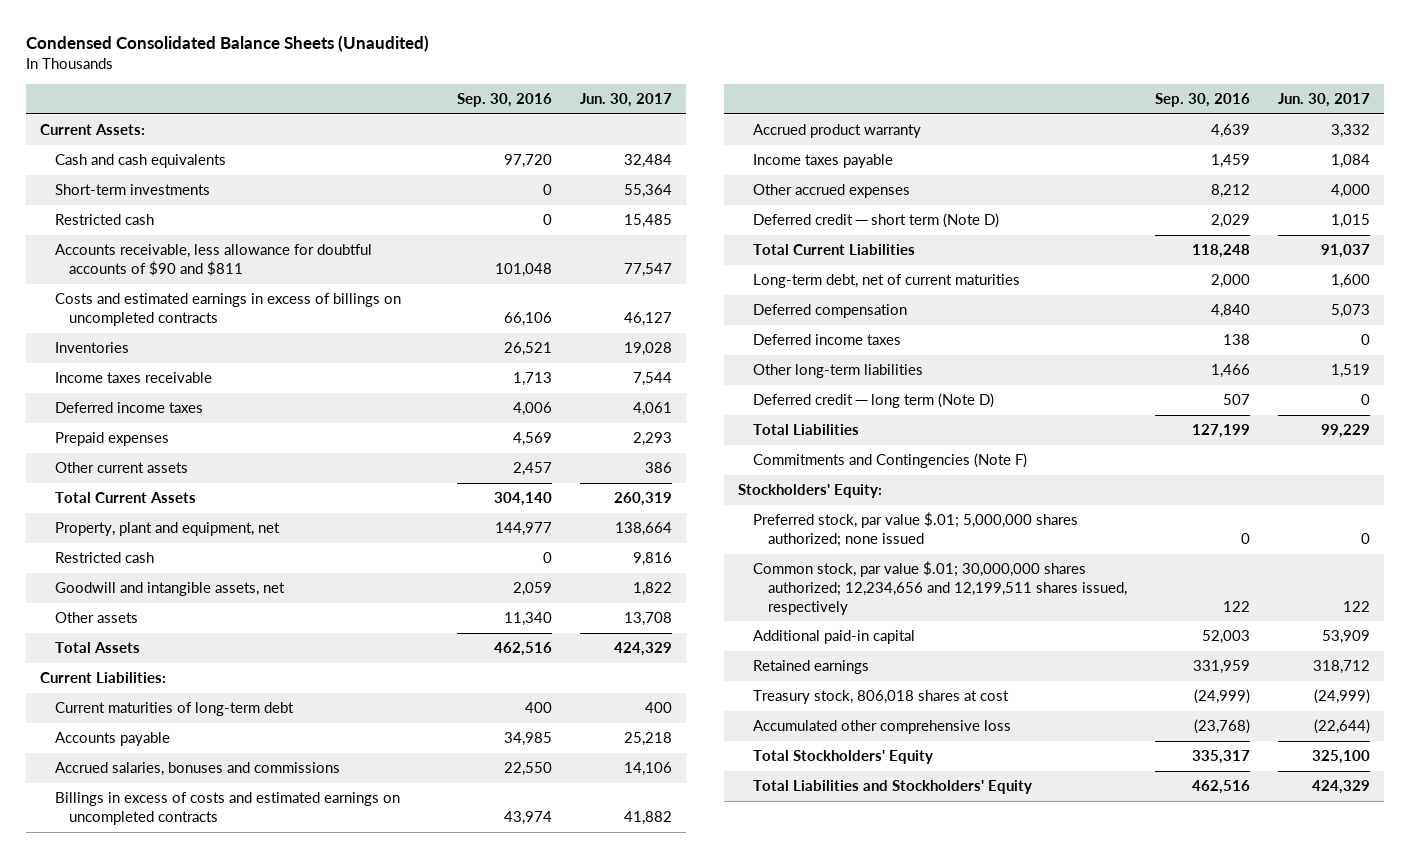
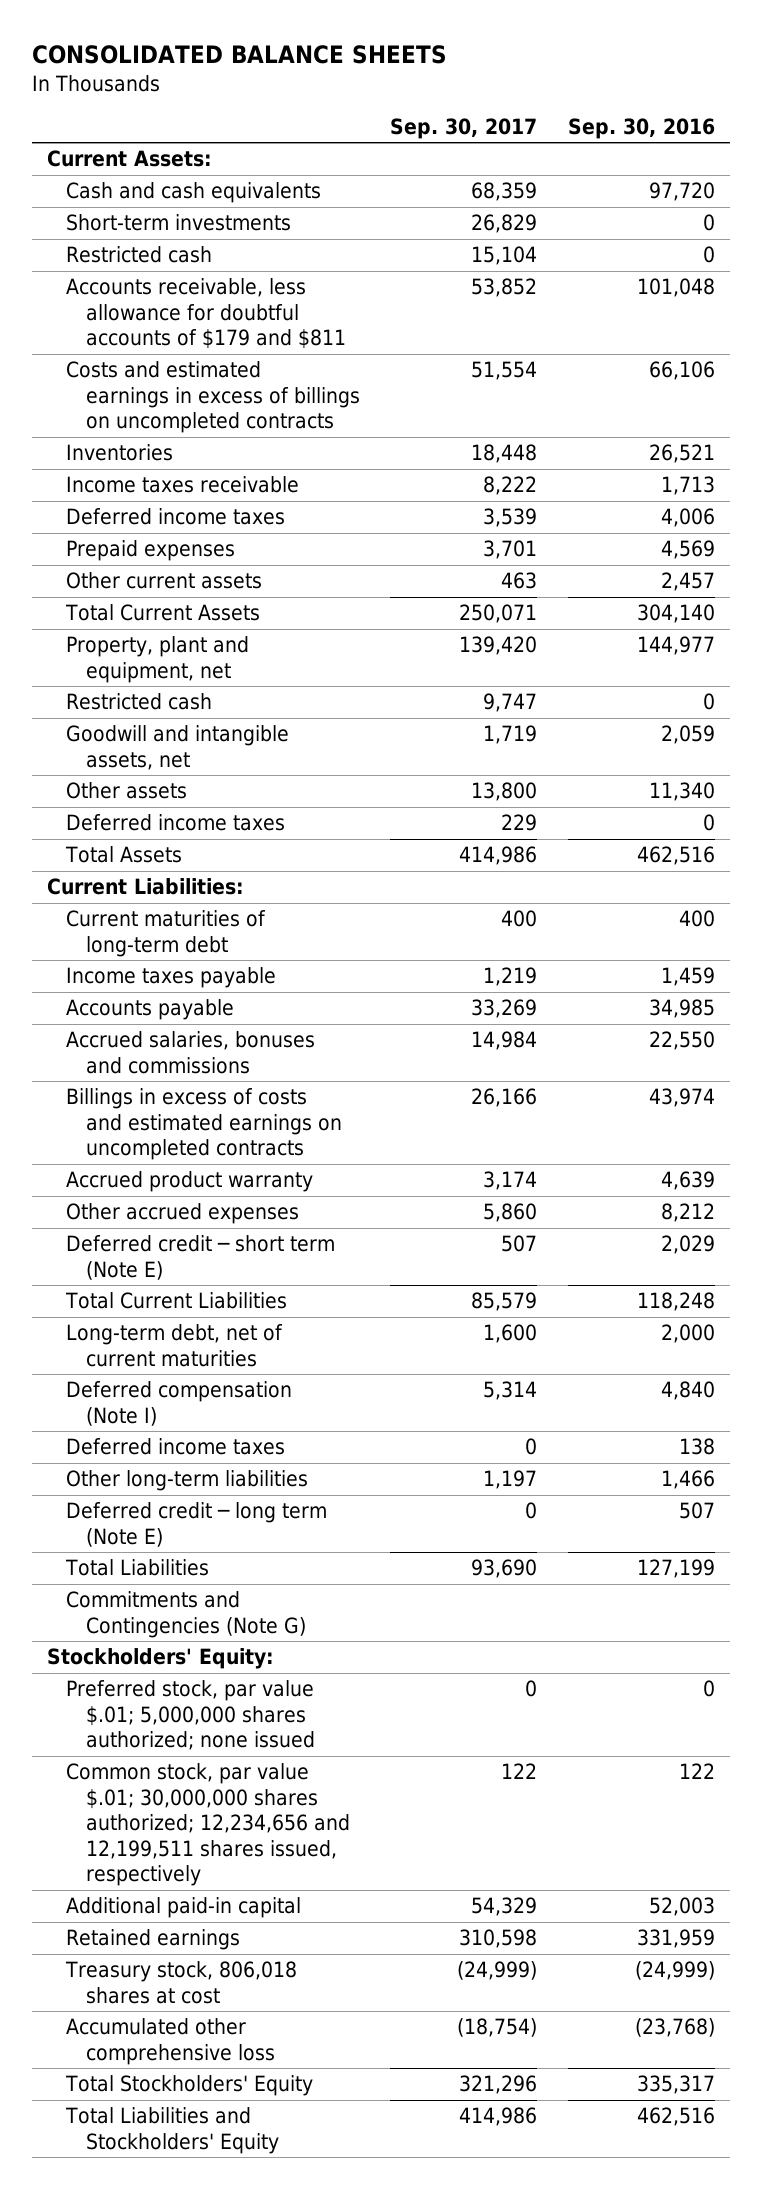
- Condensed Consolidated Balance Sheets (Unaudited)
+ CONSOLIDATED BALANCE SHEETS
- | Sep. 30, 2016 | Jun. 30, 2017
+ | Sep. 30, 2017 | Sep. 30, 2016
- Accounts receivable, less allowance for doubtful accounts of $90 and $811 | 101,048 | 77,547
+ Accounts receivable, less allowance for doubtful accounts of $179 and $811 | 53,852 | 101,048
+ Deferred income taxes | 229 | 0
moved up: Income taxes payable | 1,219 | 1,459
- Deferred credit ─ short term (Note D) | 2,029 | 1,015
+ Deferred credit ─ short term (Note E) | 507 | 2,029
- Deferred compensation | 4,840 | 5,073
+ Deferred compensation (Note I) | 5,314 | 4,840
- Deferred credit ─ long term (Note D) | 507 | 0
+ Deferred credit ─ long term (Note E) | 0 | 507
- Commitments and Contingencies (Note F)
+ Commitments and Contingencies (Note G)

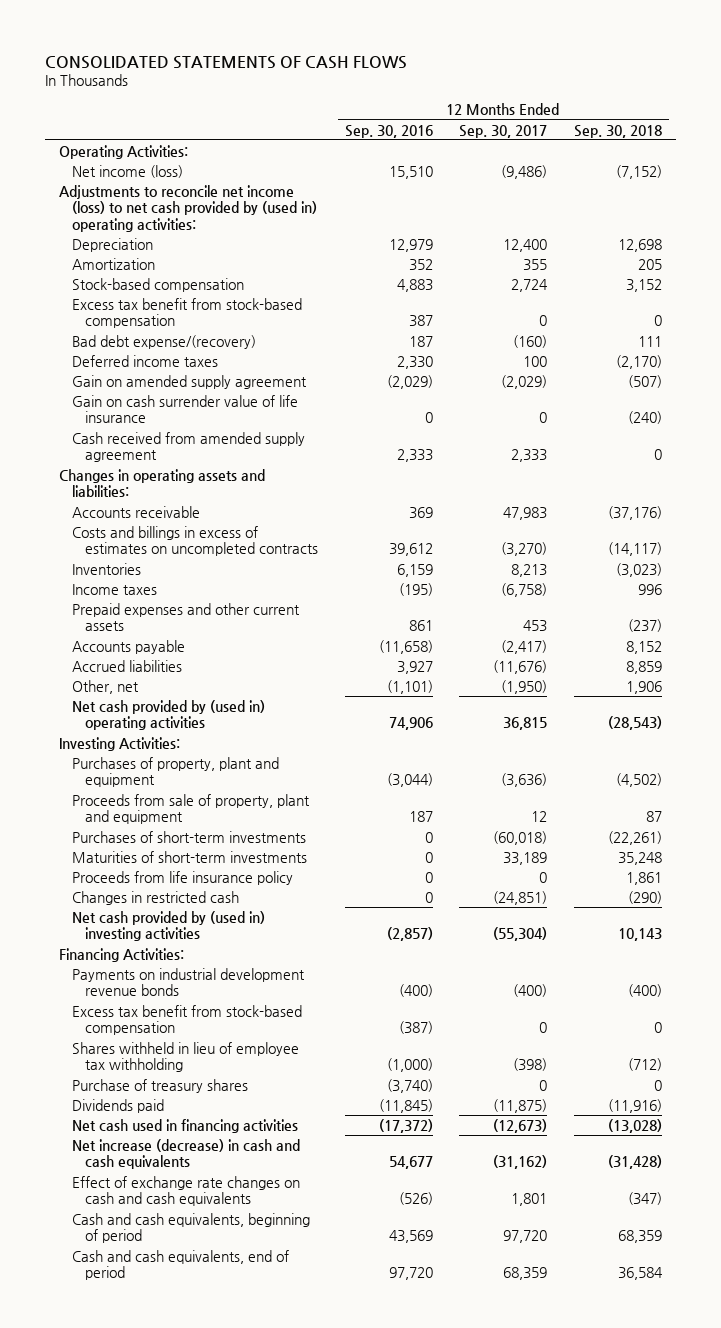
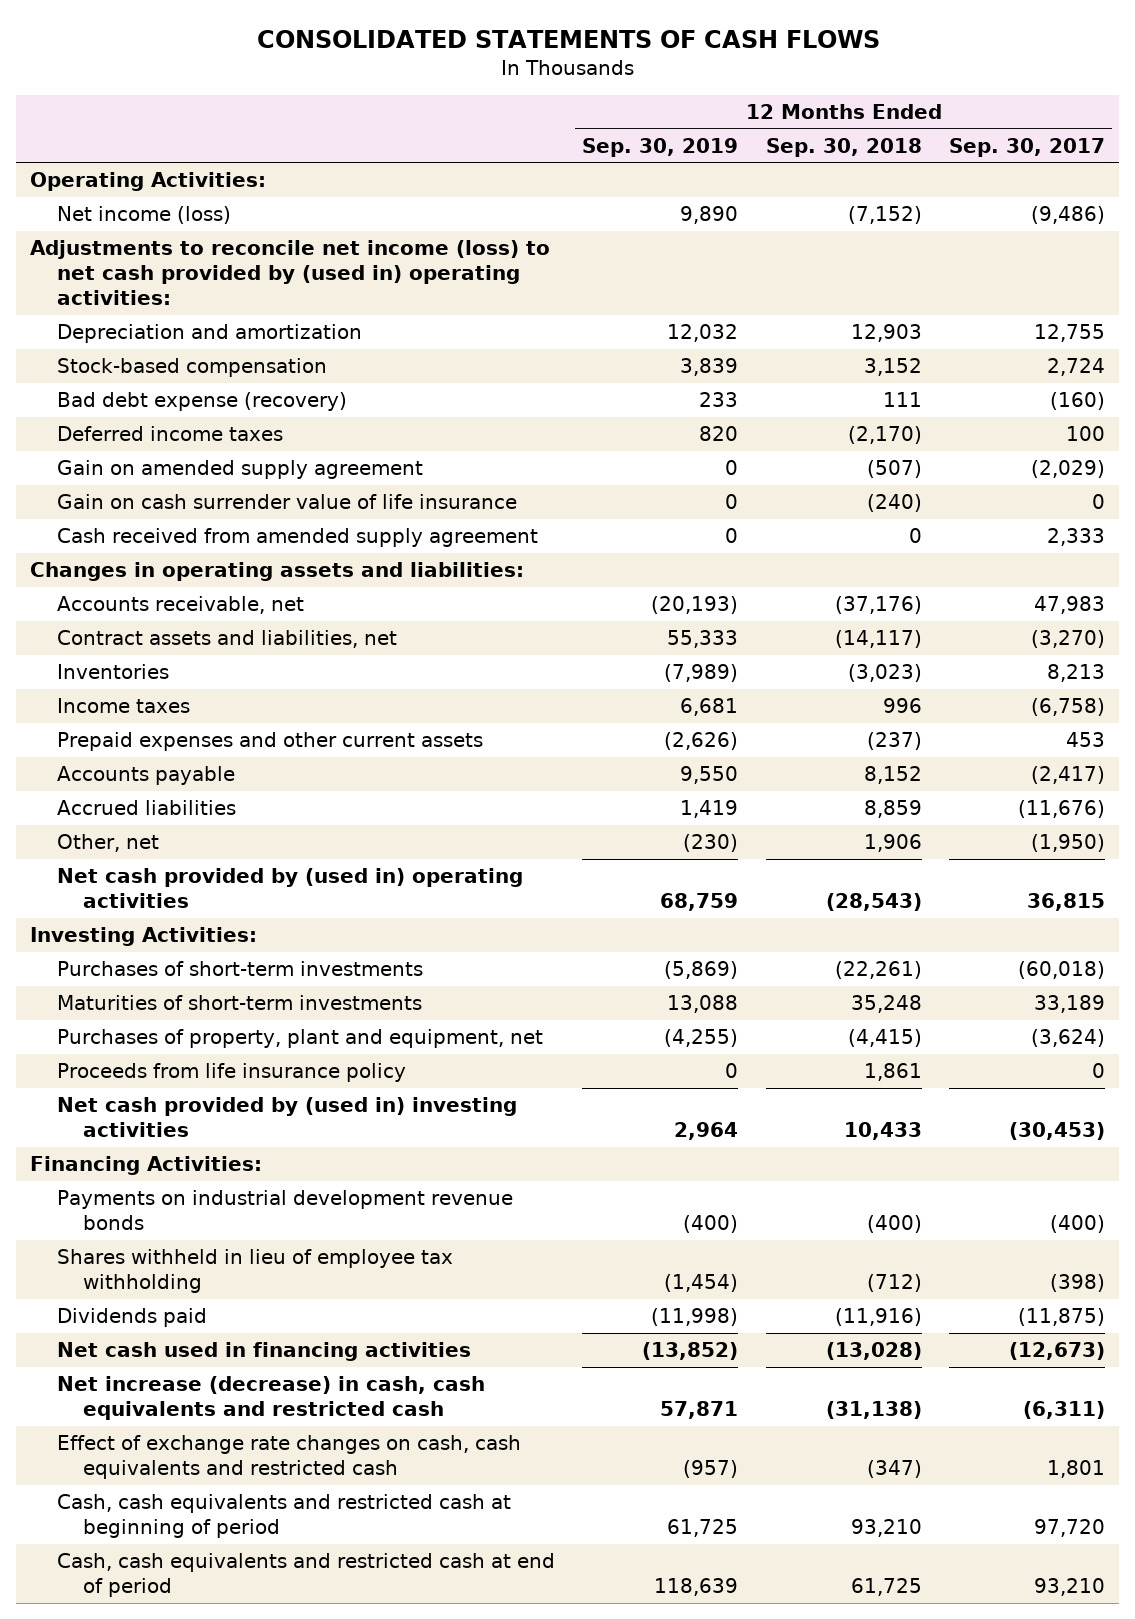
- | 12 Months Ended Sep. 30, 2016 | 12 Months Ended Sep. 30, 2017 | 12 Months Ended Sep. 30, 2018
+ | 12 Months Ended Sep. 30, 2019 | 12 Months Ended Sep. 30, 2018 | 12 Months Ended Sep. 30, 2017
- Depreciation | 12,979 | 12,400 | 12,698
- Amortization | 352 | 355 | 205
+ Depreciation and amortization | 12,032 | 12,903 | 12,755
- Excess tax benefit from stock-based compensation | 387 | 0 | 0
- Bad debt expense/(recovery) | 187 | (160) | 111
+ Bad debt expense (recovery) | 233 | 111 | (160)
- Accounts receivable | 369 | 47,983 | (37,176)
- Costs and billings in excess of estimates on uncompleted contracts | 39,612 | (3,270) | (14,117)
+ Accounts receivable, net | (20,193) | (37,176) | 47,983
+ Contract assets and liabilities, net | 55,333 | (14,117) | (3,270)
- Purchases of property, plant and equipment | (3,044) | (3,636) | (4,502)
- Proceeds from sale of property, plant and equipment | 187 | 12 | 87
+ Purchases of property, plant and equipment, net | (4,255) | (4,415) | (3,624)
- Changes in restricted cash | 0 | (24,851) | (290)
- Net cash provided by (used in) investing activities | (2,857) | (55,304) | 10,143
+ Net cash provided by (used in) investing activities | 2,964 | 10,433 | (30,453)
- Excess tax benefit from stock-based compensation | (387) | 0 | 0
- Purchase of treasury shares | (3,740) | 0 | 0
- Net increase (decrease) in cash and cash equivalents | 54,677 | (31,162) | (31,428)
- Effect of exchange rate changes on cash and cash equivalents | (526) | 1,801 | (347)
- Cash and cash equivalents, beginning of period | 43,569 | 97,720 | 68,359
- Cash and cash equivalents, end of period | 97,720 | 68,359 | 36,584
+ Net increase (decrease) in cash, cash equivalents and restricted cash | 57,871 | (31,138) | (6,311)
+ Effect of exchange rate changes on cash, cash equivalents and restricted cash | (957) | (347) | 1,801
+ Cash, cash equivalents and restricted cash at beginning of period | 61,725 | 93,210 | 97,720
+ Cash, cash equivalents and restricted cash at end of period | 118,639 | 61,725 | 93,210

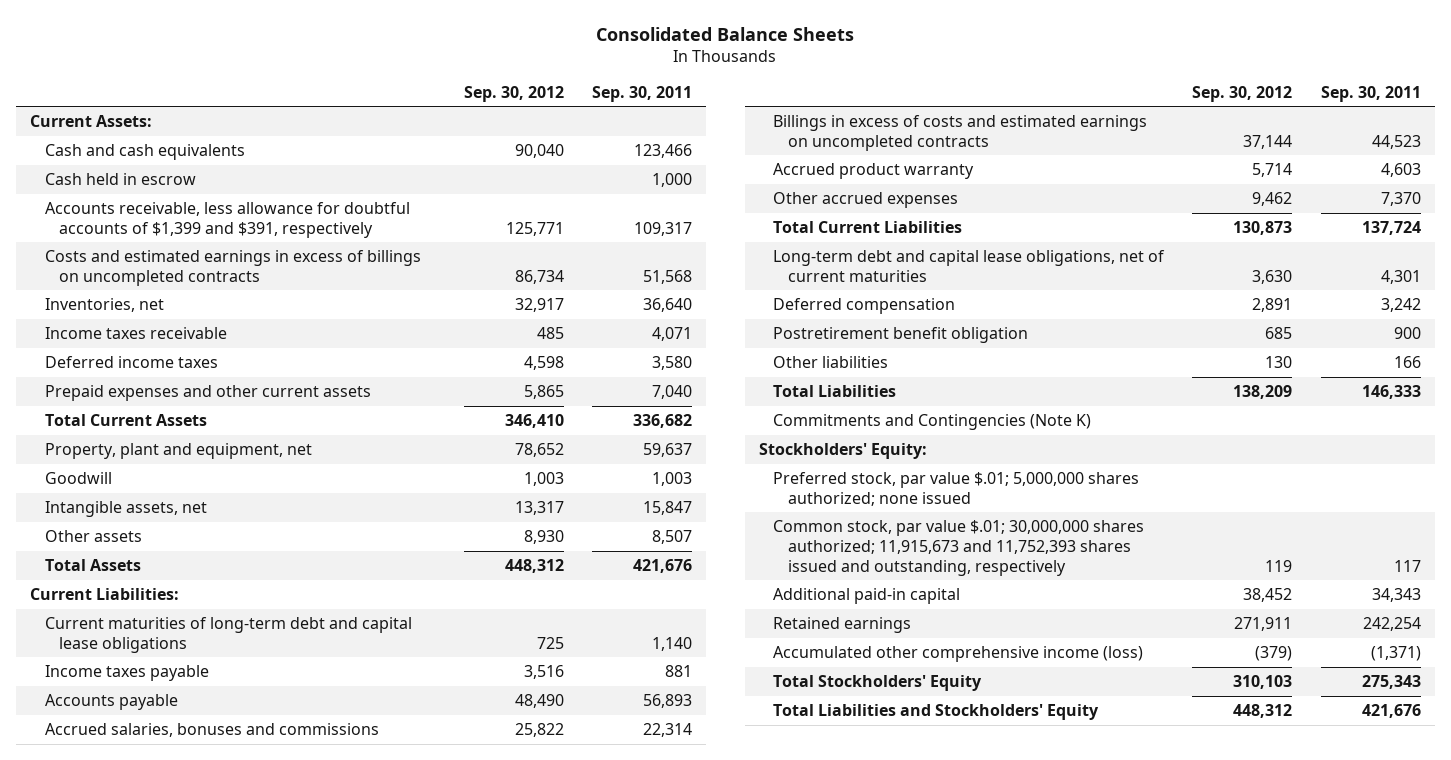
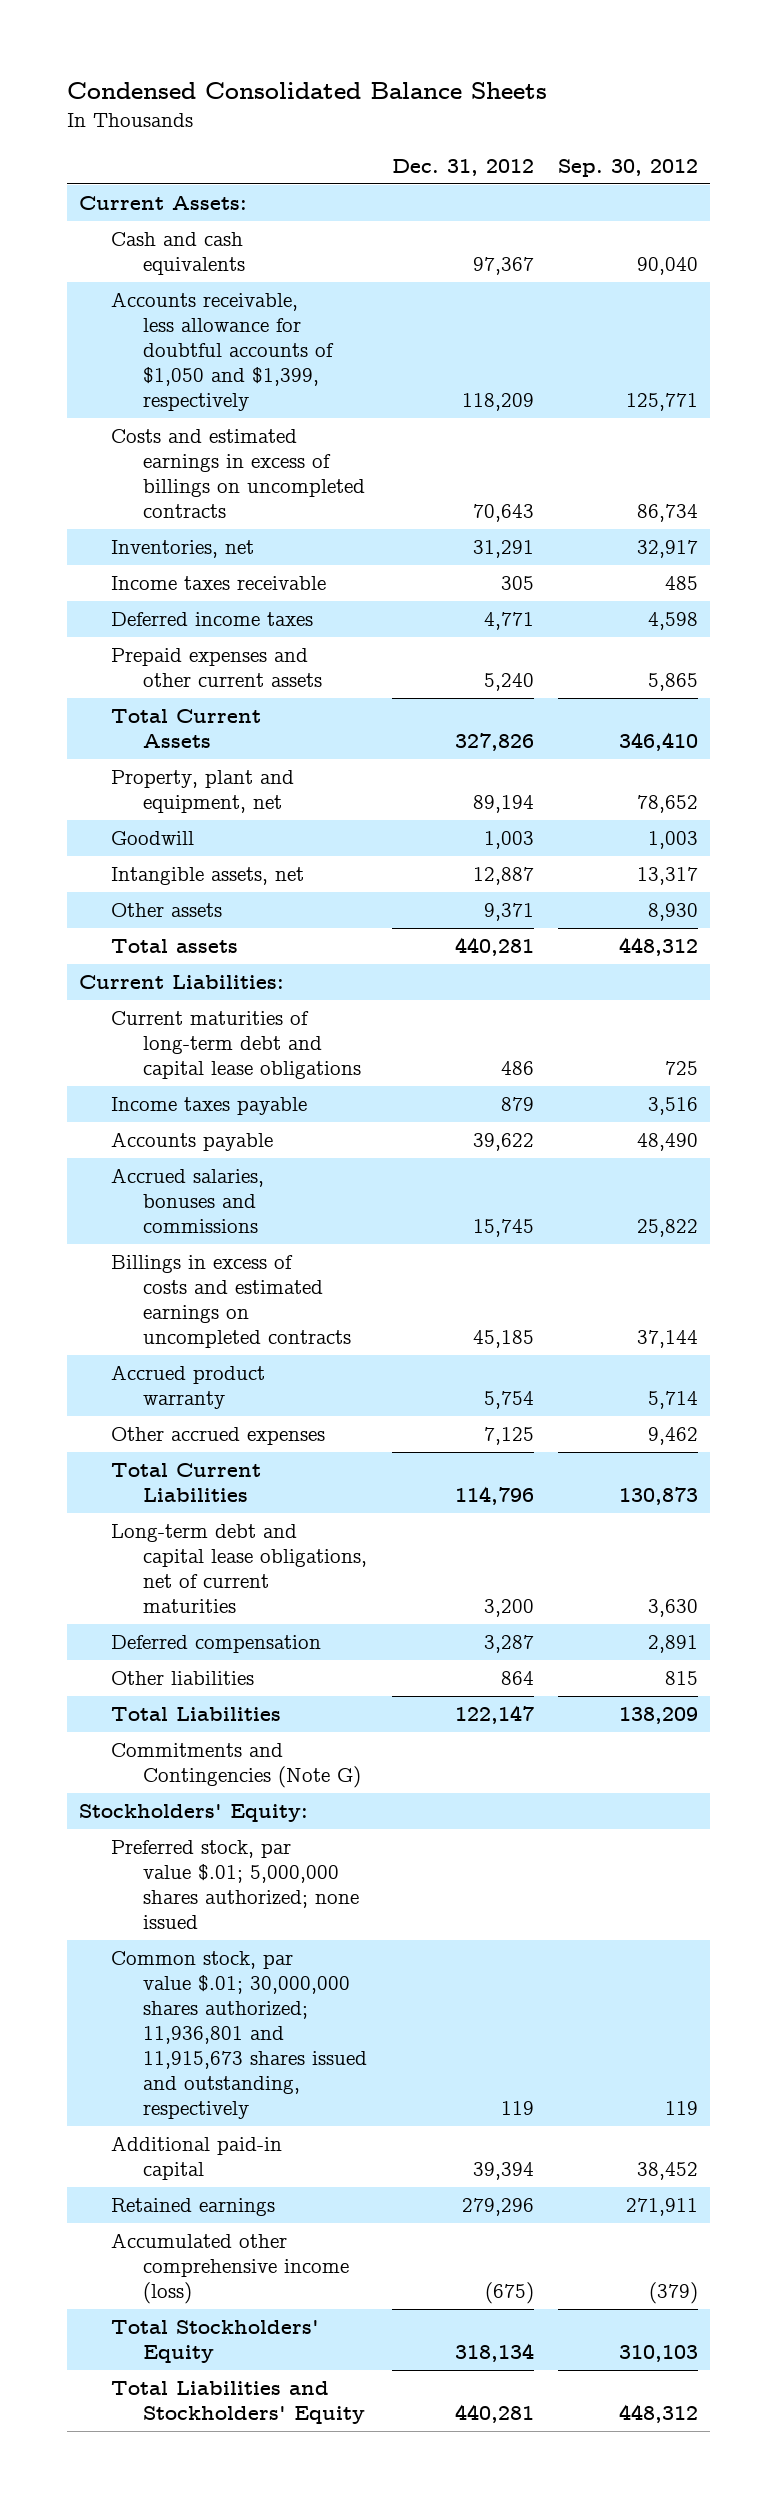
- Consolidated Balance Sheets
+ Condensed Consolidated Balance Sheets
- | Sep. 30, 2012 | Sep. 30, 2011
+ | Dec. 31, 2012 | Sep. 30, 2012
- Cash held in escrow | | 1,000
- Accounts receivable, less allowance for doubtful accounts of $1,399 and $391, respectively | 125,771 | 109,317
+ Accounts receivable, less allowance for doubtful accounts of $1,050 and $1,399, respectively | 118,209 | 125,771
- Total Assets | 448,312 | 421,676
+ Total assets | 440,281 | 448,312
- Postretirement benefit obligation | 685 | 900
- Other liabilities | 130 | 166
+ Other liabilities | 864 | 815
- Commitments and Contingencies (Note K)
+ Commitments and Contingencies (Note G)
- Common stock, par value $.01; 30,000,000 shares authorized; 11,915,673 and 11,752,393 shares issued and outstanding, respectively | 119 | 117
+ Common stock, par value $.01; 30,000,000 shares authorized; 11,936,801 and 11,915,673 shares issued and outstanding, respectively | 119 | 119

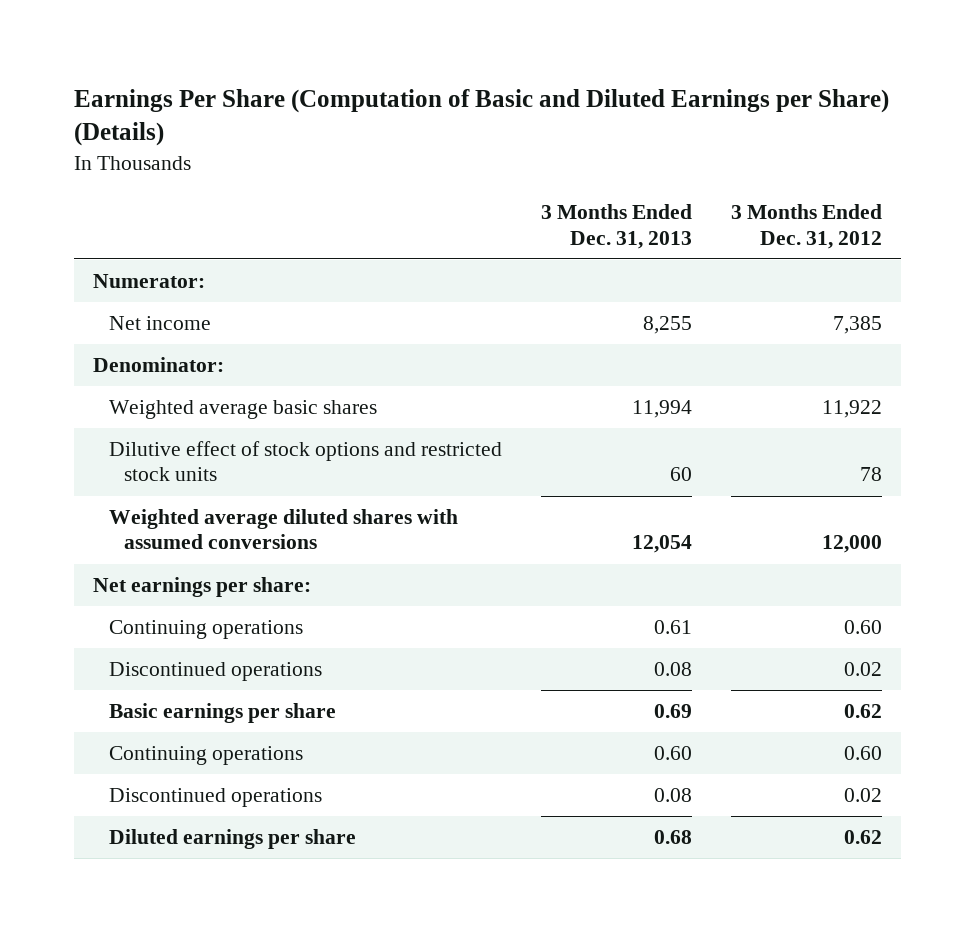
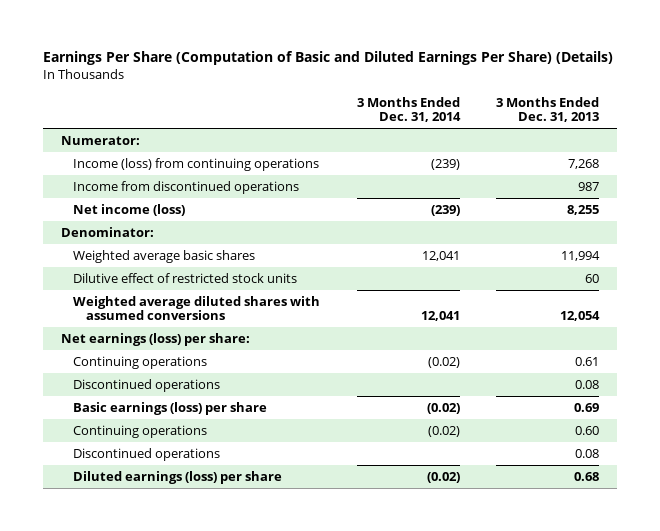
- Earnings Per Share (Computation of Basic and Diluted Earnings per Share) (Details)
+ Earnings Per Share (Computation of Basic and Diluted Earnings Per Share) (Details)
- | 3 Months Ended Dec. 31, 2013 | 3 Months Ended Dec. 31, 2012
+ | 3 Months Ended Dec. 31, 2014 | 3 Months Ended Dec. 31, 2013
- Net income | 8,255 | 7,385
+ Income (loss) from continuing operations | (239) | 7,268
+ Income from discontinued operations | | 987
+ Net income (loss) | (239) | 8,255
- Dilutive effect of stock options and restricted stock units | 60 | 78
+ Dilutive effect of restricted stock units | | 60
- Net earnings per share:
+ Net earnings (loss) per share:
- Basic earnings per share | 0.69 | 0.62
+ Basic earnings (loss) per share | (0.02) | 0.69
- Diluted earnings per share | 0.68 | 0.62
+ Diluted earnings (loss) per share | (0.02) | 0.68

